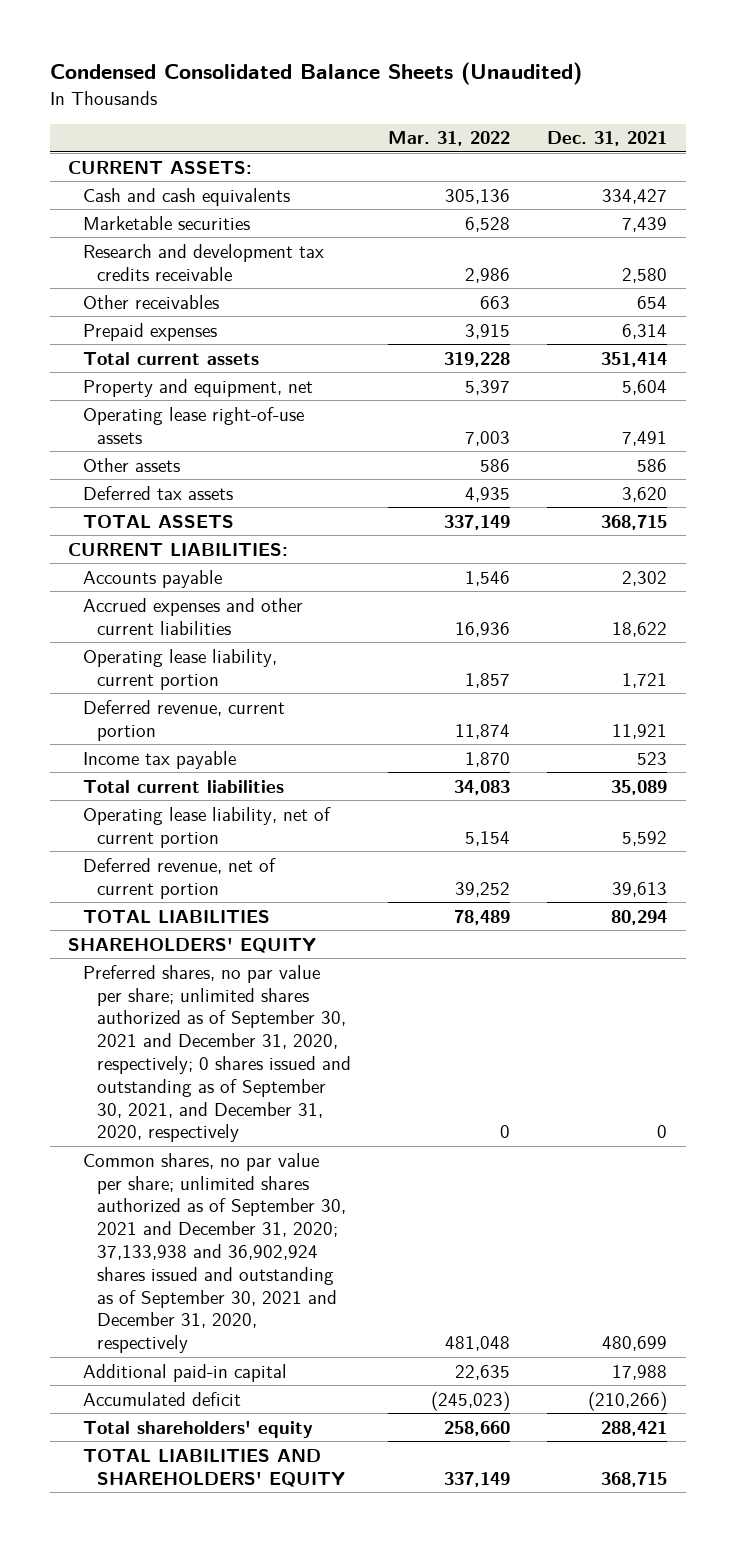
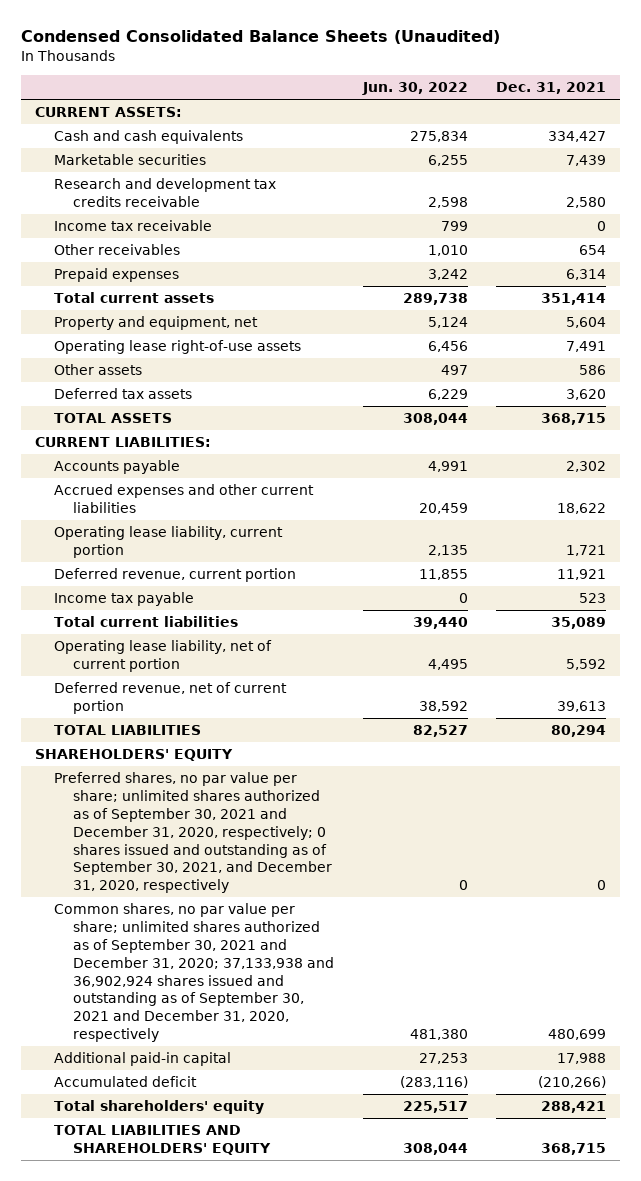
- | Mar. 31, 2022 | Dec. 31, 2021
+ | Jun. 30, 2022 | Dec. 31, 2021
+ Income tax receivable | 799 | 0

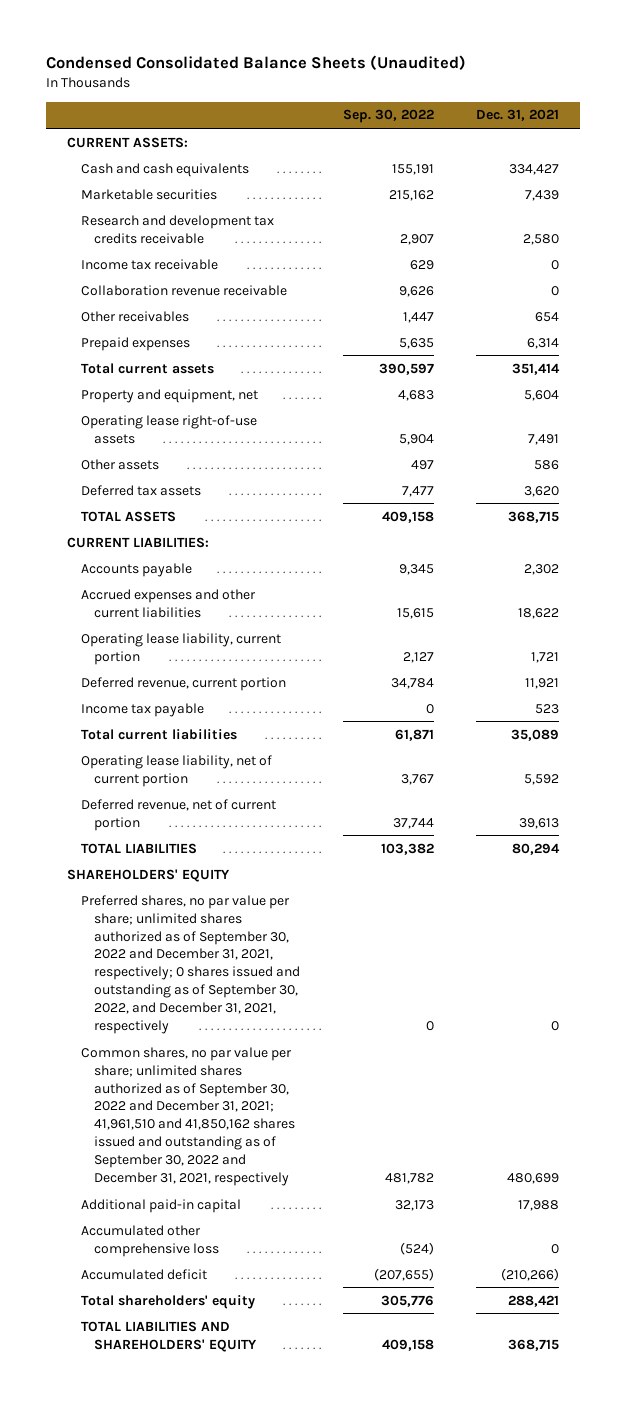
- | Jun. 30, 2022 | Dec. 31, 2021
+ | Sep. 30, 2022 | Dec. 31, 2021
+ Collaboration revenue receivable | 9,626 | 0
- Preferred shares, no par value per share; unlimited shares authorized as of September 30, 2021 and December 31, 2020, respectively; 0 shares issued and outstanding as of September 30, 2021, and December 31, 2020, respectively | 0 | 0
- Common shares, no par value per share; unlimited shares authorized as of September 30, 2021 and December 31, 2020; 37,133,938 and 36,902,924 shares issued and outstanding as of September 30, 2021 and December 31, 2020, respectively | 481,380 | 480,699
+ Preferred shares, no par value per share; unlimited shares authorized as of September 30, 2022 and December 31, 2021, respectively; 0 shares issued and outstanding as of September 30, 2022, and December 31, 2021, respectively | 0 | 0
+ Common shares, no par value per share; unlimited shares authorized as of September 30, 2022 and December 31, 2021; 41,961,510 and 41,850,162 shares issued and outstanding as of September 30, 2022 and December 31, 2021, respectively | 481,782 | 480,699
+ Accumulated other comprehensive loss | (524) | 0

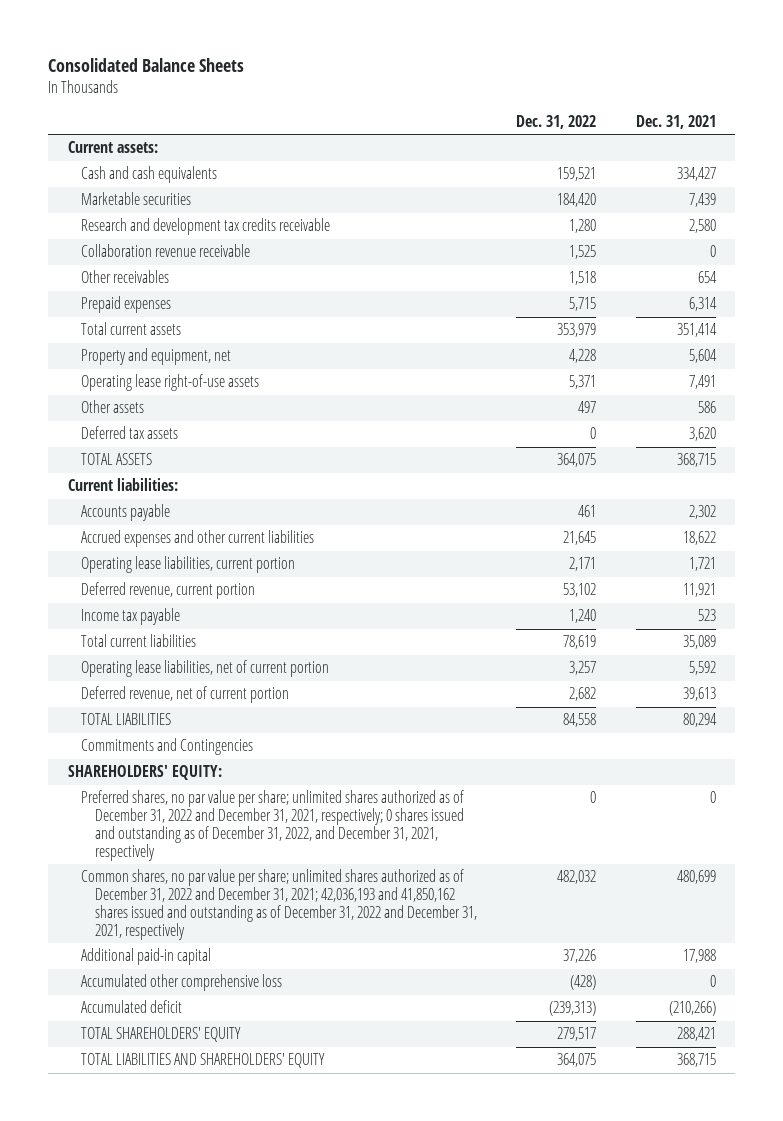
- Condensed Consolidated Balance Sheets (Unaudited)
+ Consolidated Balance Sheets
- | Sep. 30, 2022 | Dec. 31, 2021
+ | Dec. 31, 2022 | Dec. 31, 2021
- CURRENT ASSETS:
+ Current assets:
- Income tax receivable | 629 | 0
- CURRENT LIABILITIES:
+ Current liabilities:
- Operating lease liability, current portion | 2,127 | 1,721
+ Operating lease liabilities, current portion | 2,171 | 1,721
- Operating lease liability, net of current portion | 3,767 | 5,592
+ Operating lease liabilities, net of current portion | 3,257 | 5,592
- SHAREHOLDERS' EQUITY
- Preferred shares, no par value per share; unlimited shares authorized as of September 30, 2022 and December 31, 2021, respectively; 0 shares issued and outstanding as of September 30, 2022, and December 31, 2021, respectively | 0 | 0
- Common shares, no par value per share; unlimited shares authorized as of September 30, 2022 and December 31, 2021; 41,961,510 and 41,850,162 shares issued and outstanding as of September 30, 2022 and December 31, 2021, respectively | 481,782 | 480,699
+ Commitments and Contingencies
+ SHAREHOLDERS' EQUITY:
+ Preferred shares, no par value per share; unlimited shares authorized as of December 31, 2022 and December 31, 2021, respectively; 0 shares issued and outstanding as of December 31, 2022, and December 31, 2021, respectively | 0 | 0
+ Common shares, no par value per share; unlimited shares authorized as of December 31, 2022 and December 31, 2021; 42,036,193 and 41,850,162 shares issued and outstanding as of December 31, 2022 and December 31, 2021, respectively | 482,032 | 480,699
- Total shareholders' equity | 305,776 | 288,421
+ TOTAL SHAREHOLDERS' EQUITY | 279,517 | 288,421

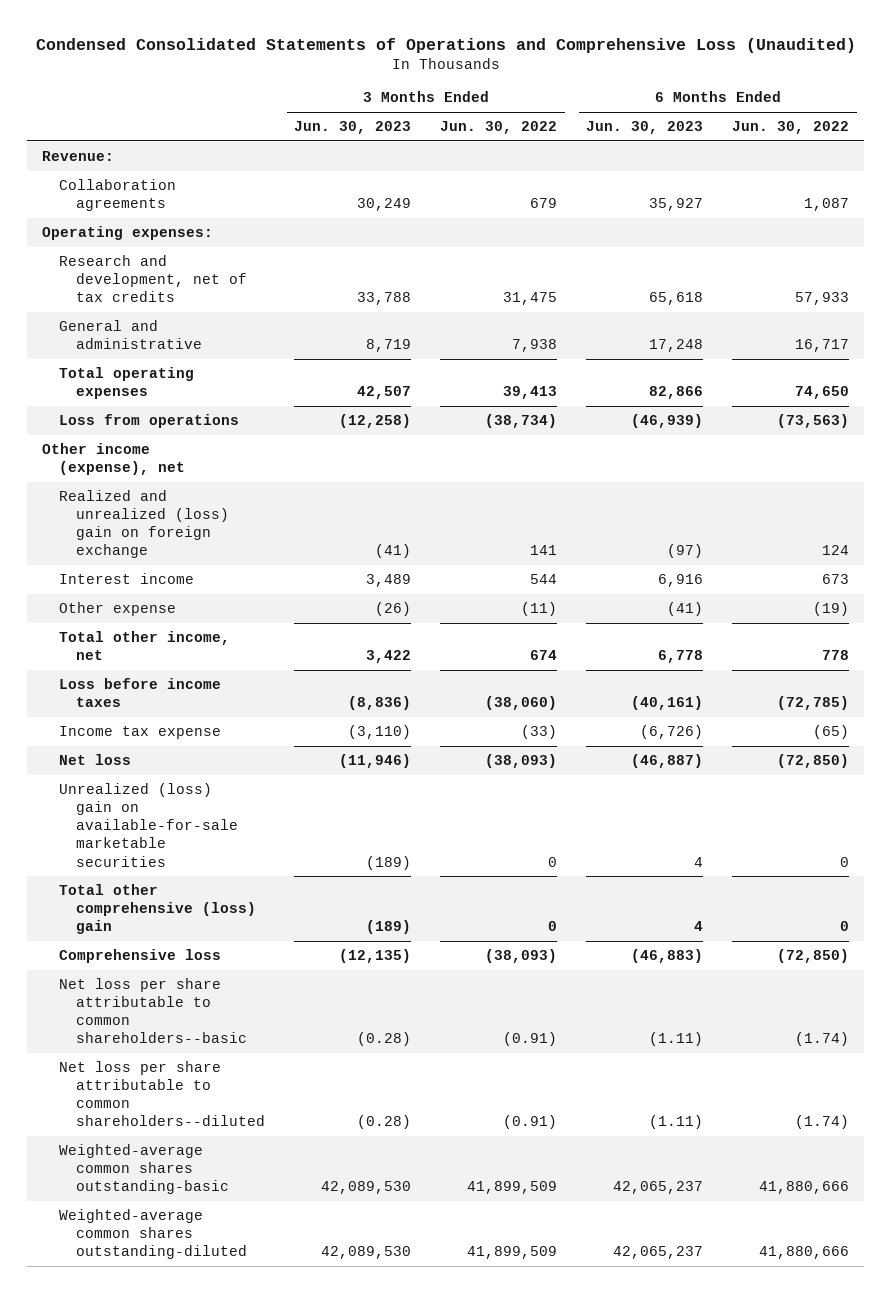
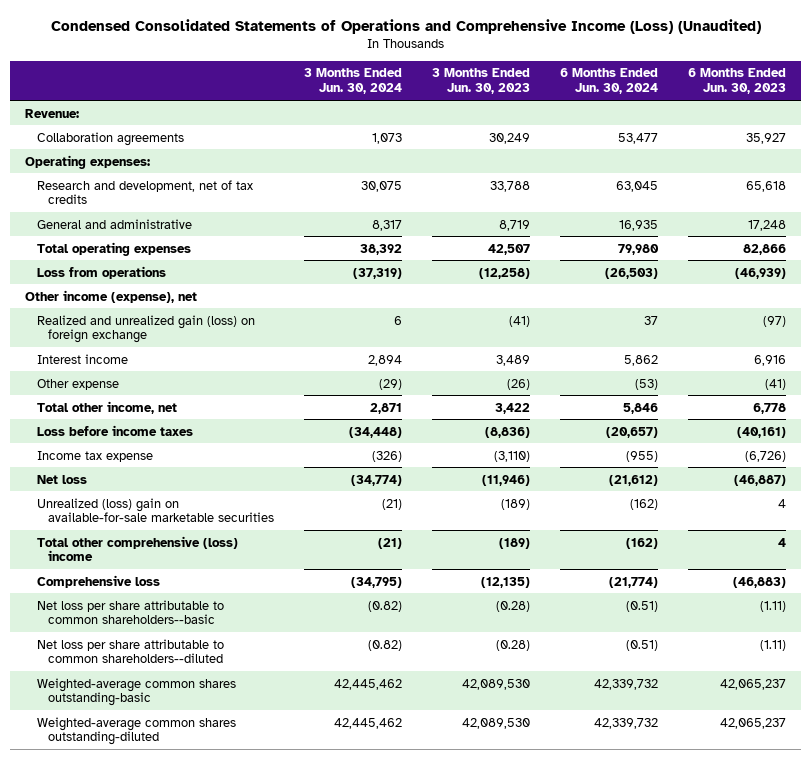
- Condensed Consolidated Statements of Operations and Comprehensive Loss (Unaudited)
+ Condensed Consolidated Statements of Operations and Comprehensive Income (Loss) (Unaudited)
- | 3 Months Ended Jun. 30, 2023 | 3 Months Ended Jun. 30, 2022 | 6 Months Ended Jun. 30, 2023 | 6 Months Ended Jun. 30, 2022
+ | 3 Months Ended Jun. 30, 2024 | 3 Months Ended Jun. 30, 2023 | 6 Months Ended Jun. 30, 2024 | 6 Months Ended Jun. 30, 2023
- Realized and unrealized (loss) gain on foreign exchange | (41) | 141 | (97) | 124
+ Realized and unrealized gain (loss) on foreign exchange | 6 | (41) | 37 | (97)
- Total other comprehensive (loss) gain | (189) | 0 | 4 | 0
+ Total other comprehensive (loss) income | (21) | (189) | (162) | 4

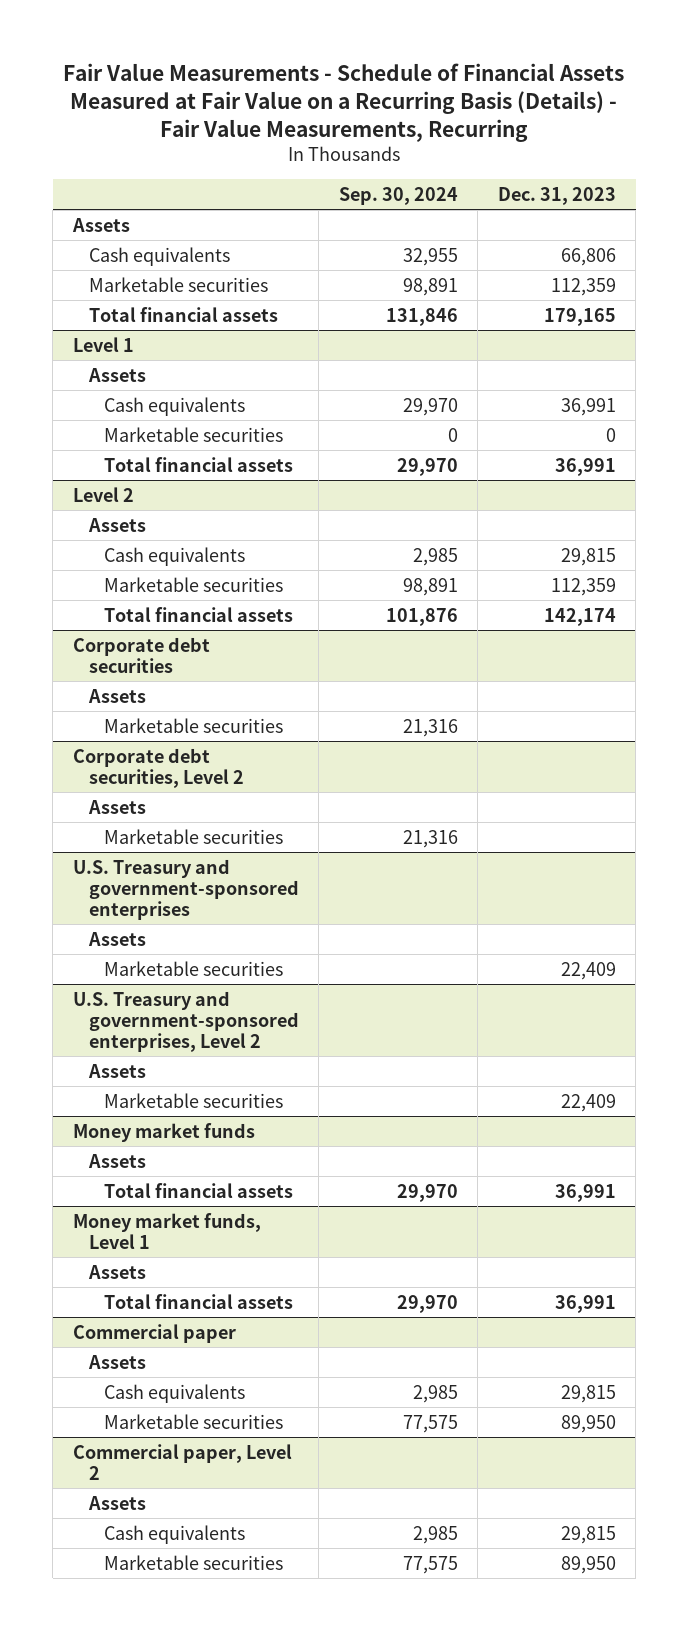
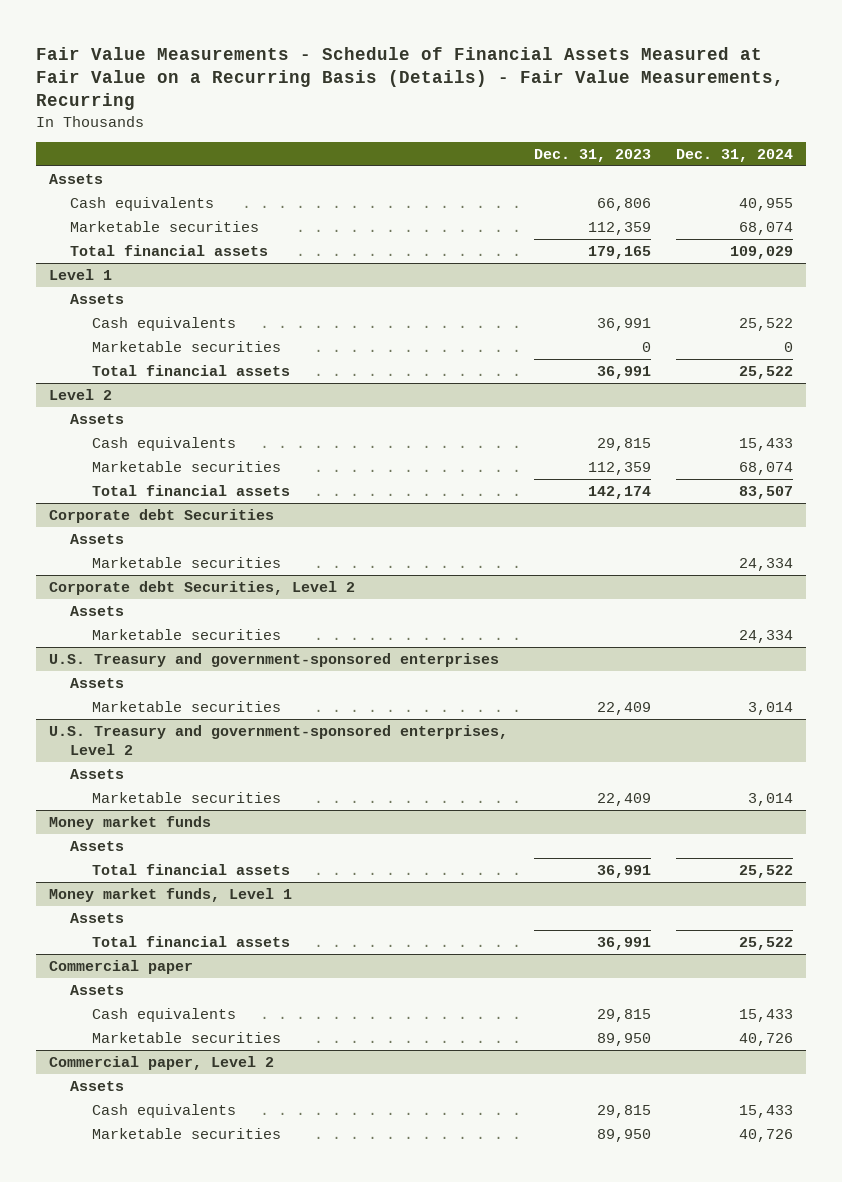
- | Sep. 30, 2024 | Dec. 31, 2023
+ | Dec. 31, 2023 | Dec. 31, 2024
- Corporate debt securities
+ Corporate debt Securities
- Corporate debt securities, Level 2
+ Corporate debt Securities, Level 2

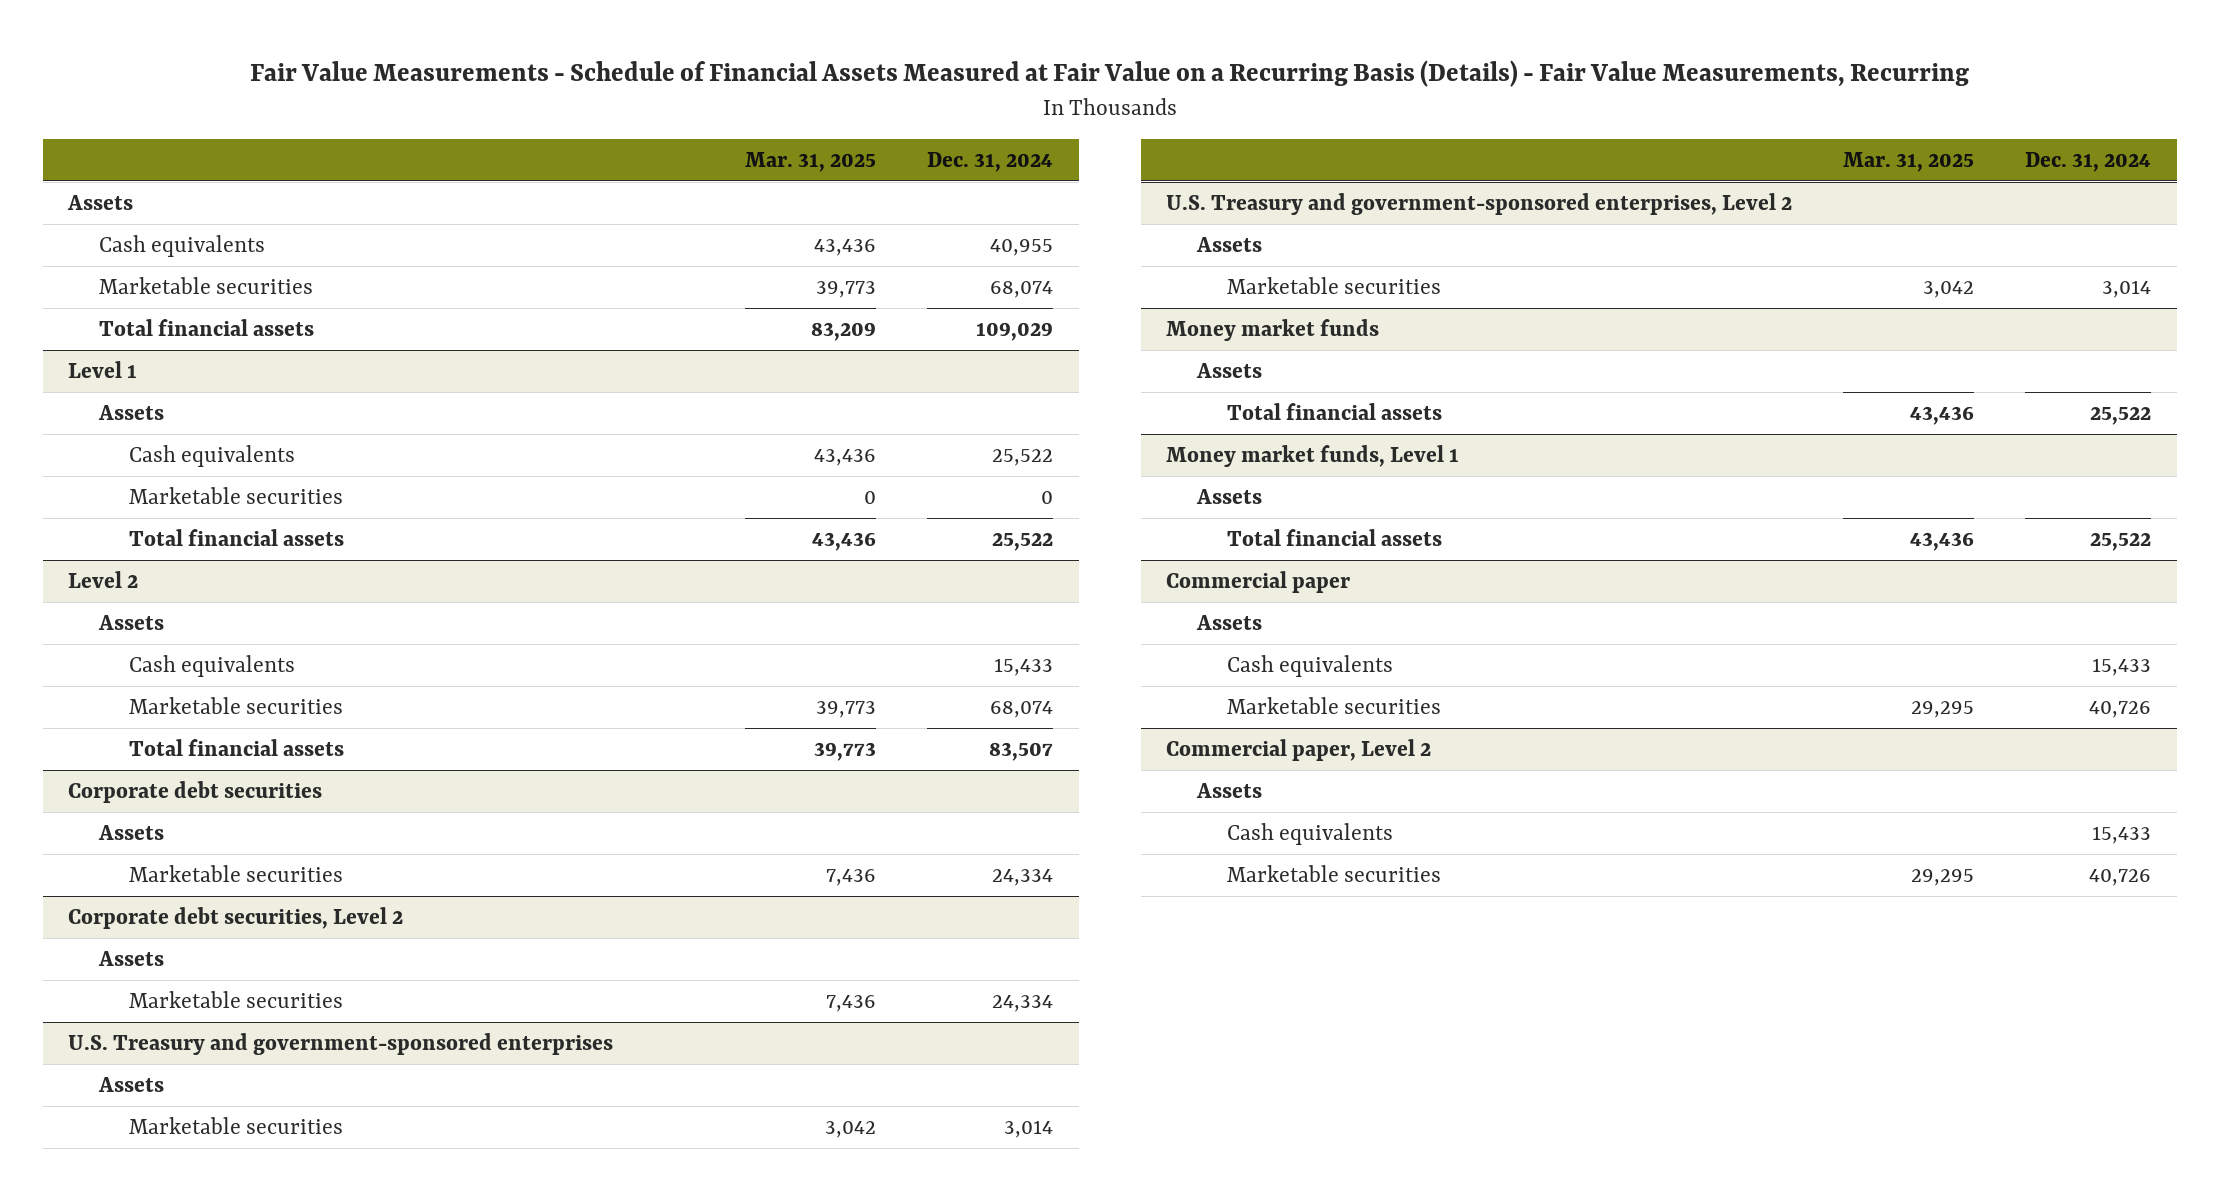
- | Dec. 31, 2023 | Dec. 31, 2024
+ | Mar. 31, 2025 | Dec. 31, 2024
- Corporate debt Securities
+ Corporate debt securities
- Corporate debt Securities, Level 2
+ Corporate debt securities, Level 2

